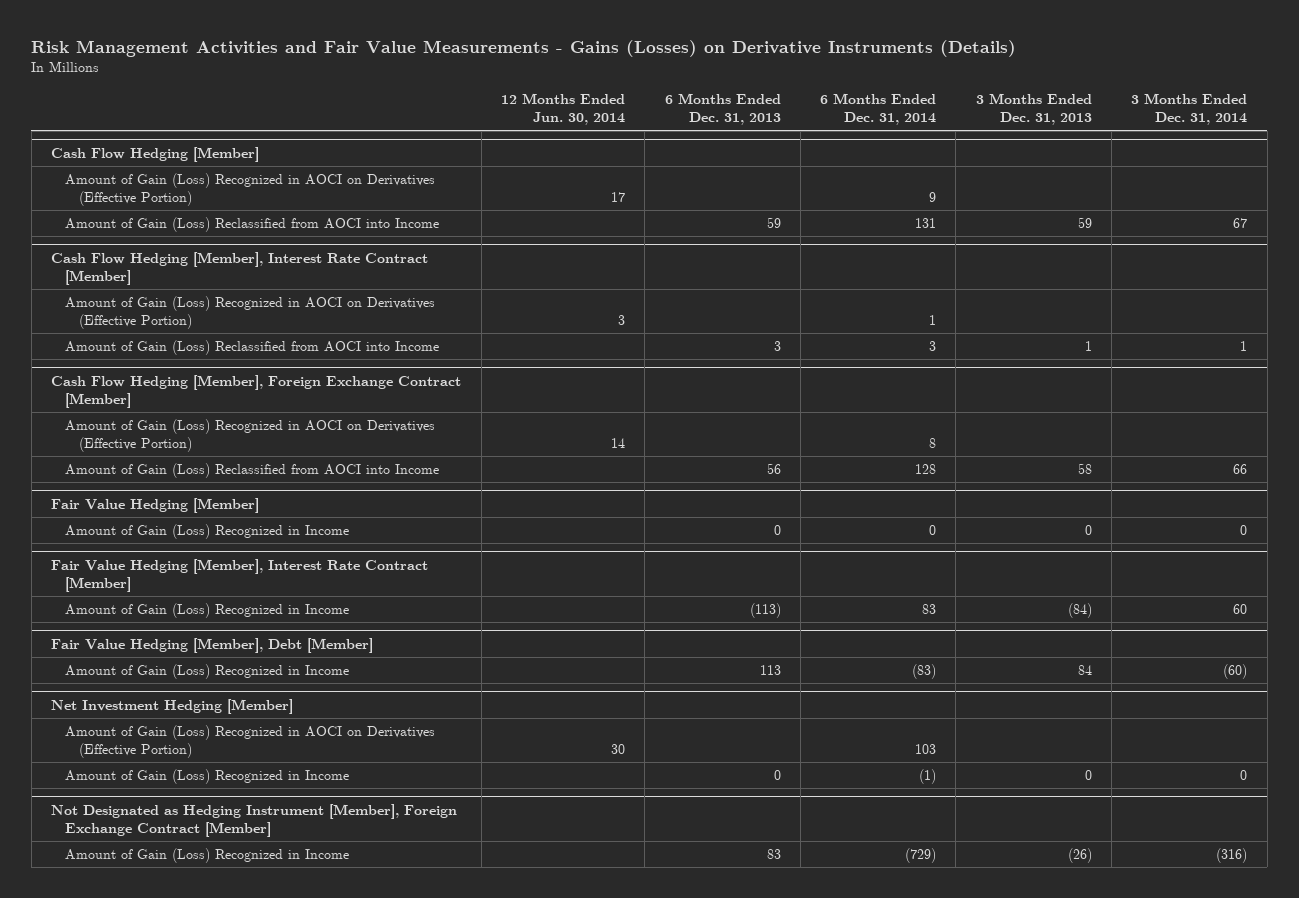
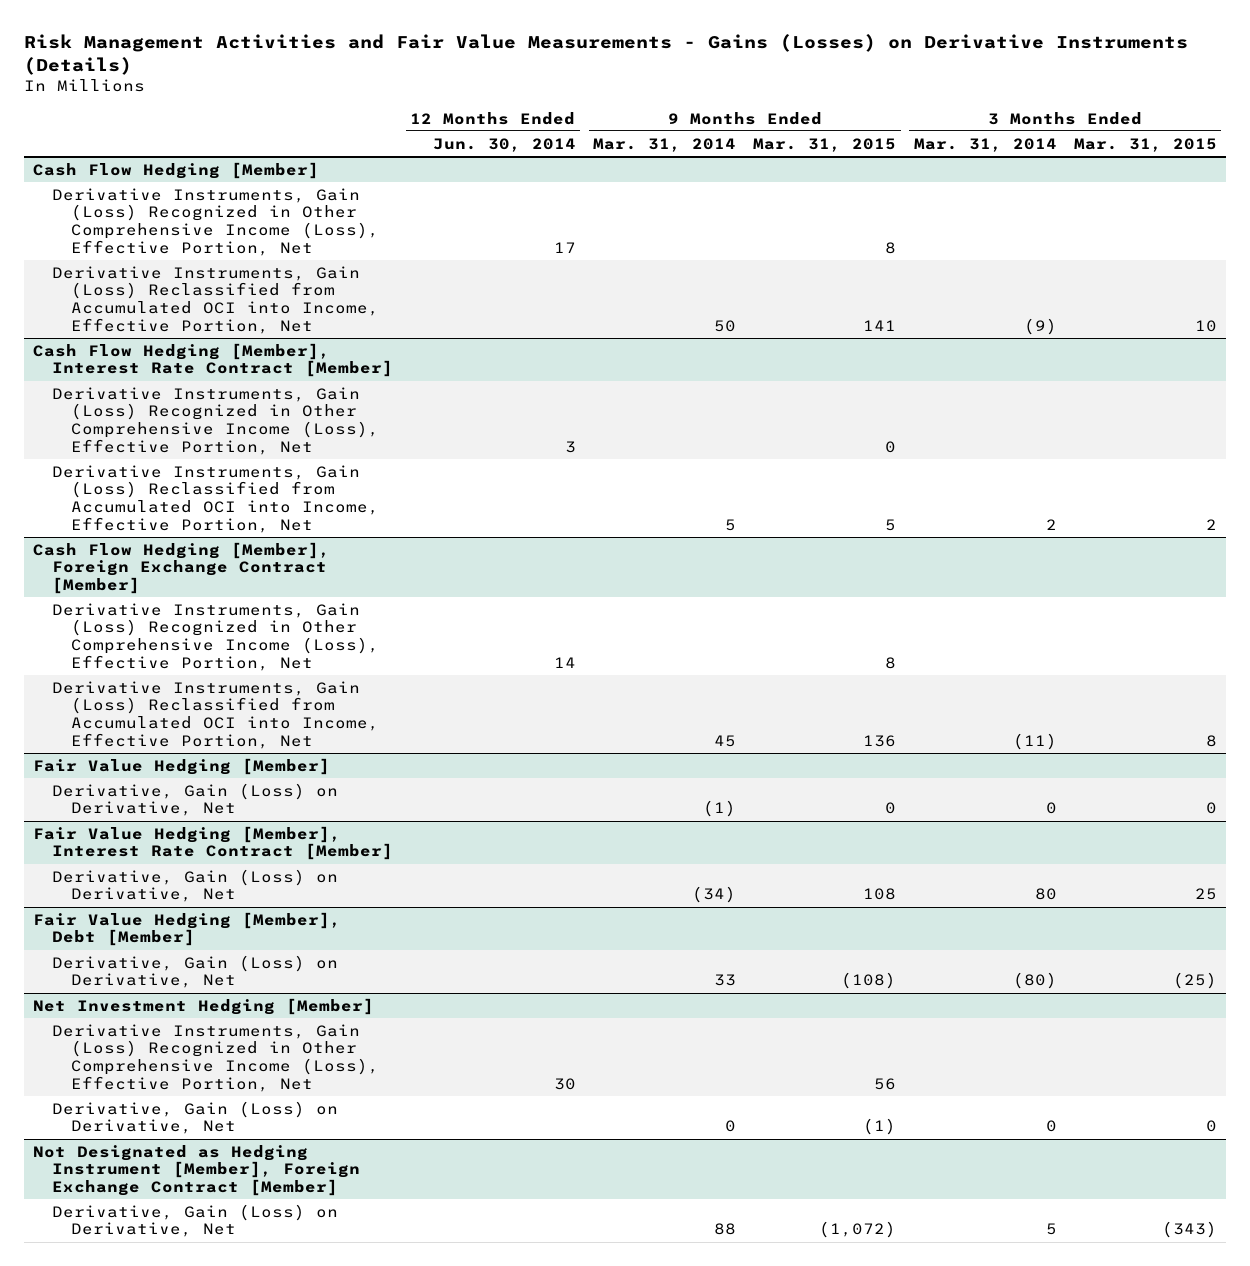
- | 12 Months Ended Jun. 30, 2014 | 6 Months Ended Dec. 31, 2013 | 6 Months Ended Dec. 31, 2014 | 3 Months Ended Dec. 31, 2013 | 3 Months Ended Dec. 31, 2014
+ | 12 Months Ended Jun. 30, 2014 | 9 Months Ended Mar. 31, 2014 | 9 Months Ended Mar. 31, 2015 | 3 Months Ended Mar. 31, 2014 | 3 Months Ended Mar. 31, 2015
@ Cash Flow Hedging [Member]
- Amount of Gain (Loss) Recognized in AOCI on Derivatives (Effective Portion) | 17 | | 9 | |
- Amount of Gain (Loss) Reclassified from AOCI into Income | | 59 | 131 | 59 | 67
+ Derivative Instruments, Gain (Loss) Recognized in Other Comprehensive Income (Loss), Effective Portion, Net | 17 | | 8 | |
+ Derivative Instruments, Gain (Loss) Reclassified from Accumulated OCI into Income, Effective Portion, Net | | 50 | 141 | (9) | 10
@ Cash Flow Hedging [Member], Interest Rate Contract [Member]
- Amount of Gain (Loss) Recognized in AOCI on Derivatives (Effective Portion) | 3 | | 1 | |
- Amount of Gain (Loss) Reclassified from AOCI into Income | | 3 | 3 | 1 | 1
+ Derivative Instruments, Gain (Loss) Recognized in Other Comprehensive Income (Loss), Effective Portion, Net | 3 | | 0 | |
+ Derivative Instruments, Gain (Loss) Reclassified from Accumulated OCI into Income, Effective Portion, Net | | 5 | 5 | 2 | 2
@ Cash Flow Hedging [Member], Foreign Exchange Contract [Member]
- Amount of Gain (Loss) Recognized in AOCI on Derivatives (Effective Portion) | 14 | | 8 | |
- Amount of Gain (Loss) Reclassified from AOCI into Income | | 56 | 128 | 58 | 66
+ Derivative Instruments, Gain (Loss) Recognized in Other Comprehensive Income (Loss), Effective Portion, Net | 14 | | 8 | |
+ Derivative Instruments, Gain (Loss) Reclassified from Accumulated OCI into Income, Effective Portion, Net | | 45 | 136 | (11) | 8
@ Fair Value Hedging [Member]
- Amount of Gain (Loss) Recognized in Income | | 0 | 0 | 0 | 0
+ Derivative, Gain (Loss) on Derivative, Net | | (1) | 0 | 0 | 0
@ Fair Value Hedging [Member], Interest Rate Contract [Member]
- Amount of Gain (Loss) Recognized in Income | | (113) | 83 | (84) | 60
+ Derivative, Gain (Loss) on Derivative, Net | | (34) | 108 | 80 | 25
@ Fair Value Hedging [Member], Debt [Member]
- Amount of Gain (Loss) Recognized in Income | | 113 | (83) | 84 | (60)
+ Derivative, Gain (Loss) on Derivative, Net | | 33 | (108) | (80) | (25)
@ Net Investment Hedging [Member]
- Amount of Gain (Loss) Recognized in AOCI on Derivatives (Effective Portion) | 30 | | 103 | |
- Amount of Gain (Loss) Recognized in Income | | 0 | (1) | 0 | 0
+ Derivative Instruments, Gain (Loss) Recognized in Other Comprehensive Income (Loss), Effective Portion, Net | 30 | | 56 | |
+ Derivative, Gain (Loss) on Derivative, Net | | 0 | (1) | 0 | 0
@ Not Designated as Hedging Instrument [Member], Foreign Exchange Contract [Member]
- Amount of Gain (Loss) Recognized in Income | | 83 | (729) | (26) | (316)
+ Derivative, Gain (Loss) on Derivative, Net | | 88 | (1,072) | 5 | (343)

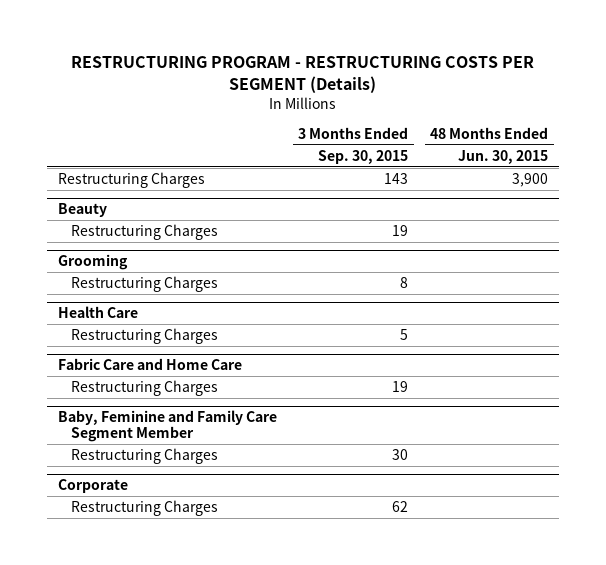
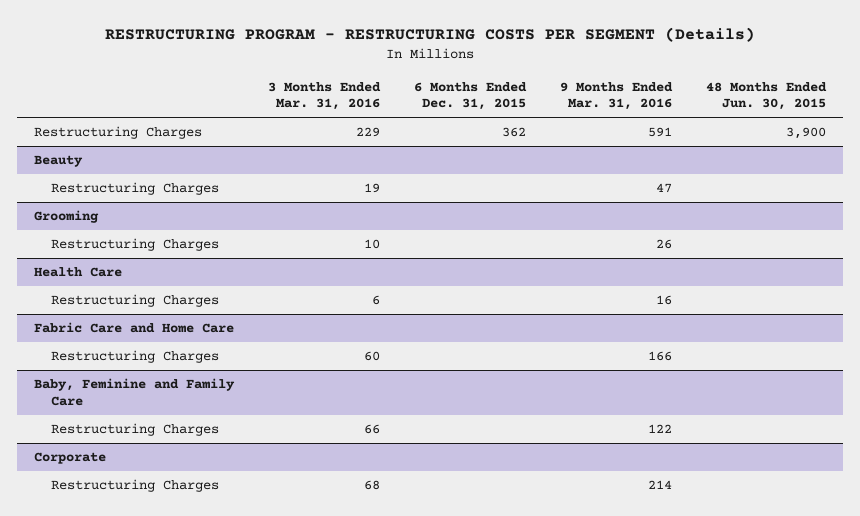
- | 3 Months Ended Sep. 30, 2015 | 48 Months Ended Jun. 30, 2015
+ | 3 Months Ended Mar. 31, 2016 | 6 Months Ended Dec. 31, 2015 | 9 Months Ended Mar. 31, 2016 | 48 Months Ended Jun. 30, 2015
- Baby, Feminine and Family Care Segment Member
+ Baby, Feminine and Family Care

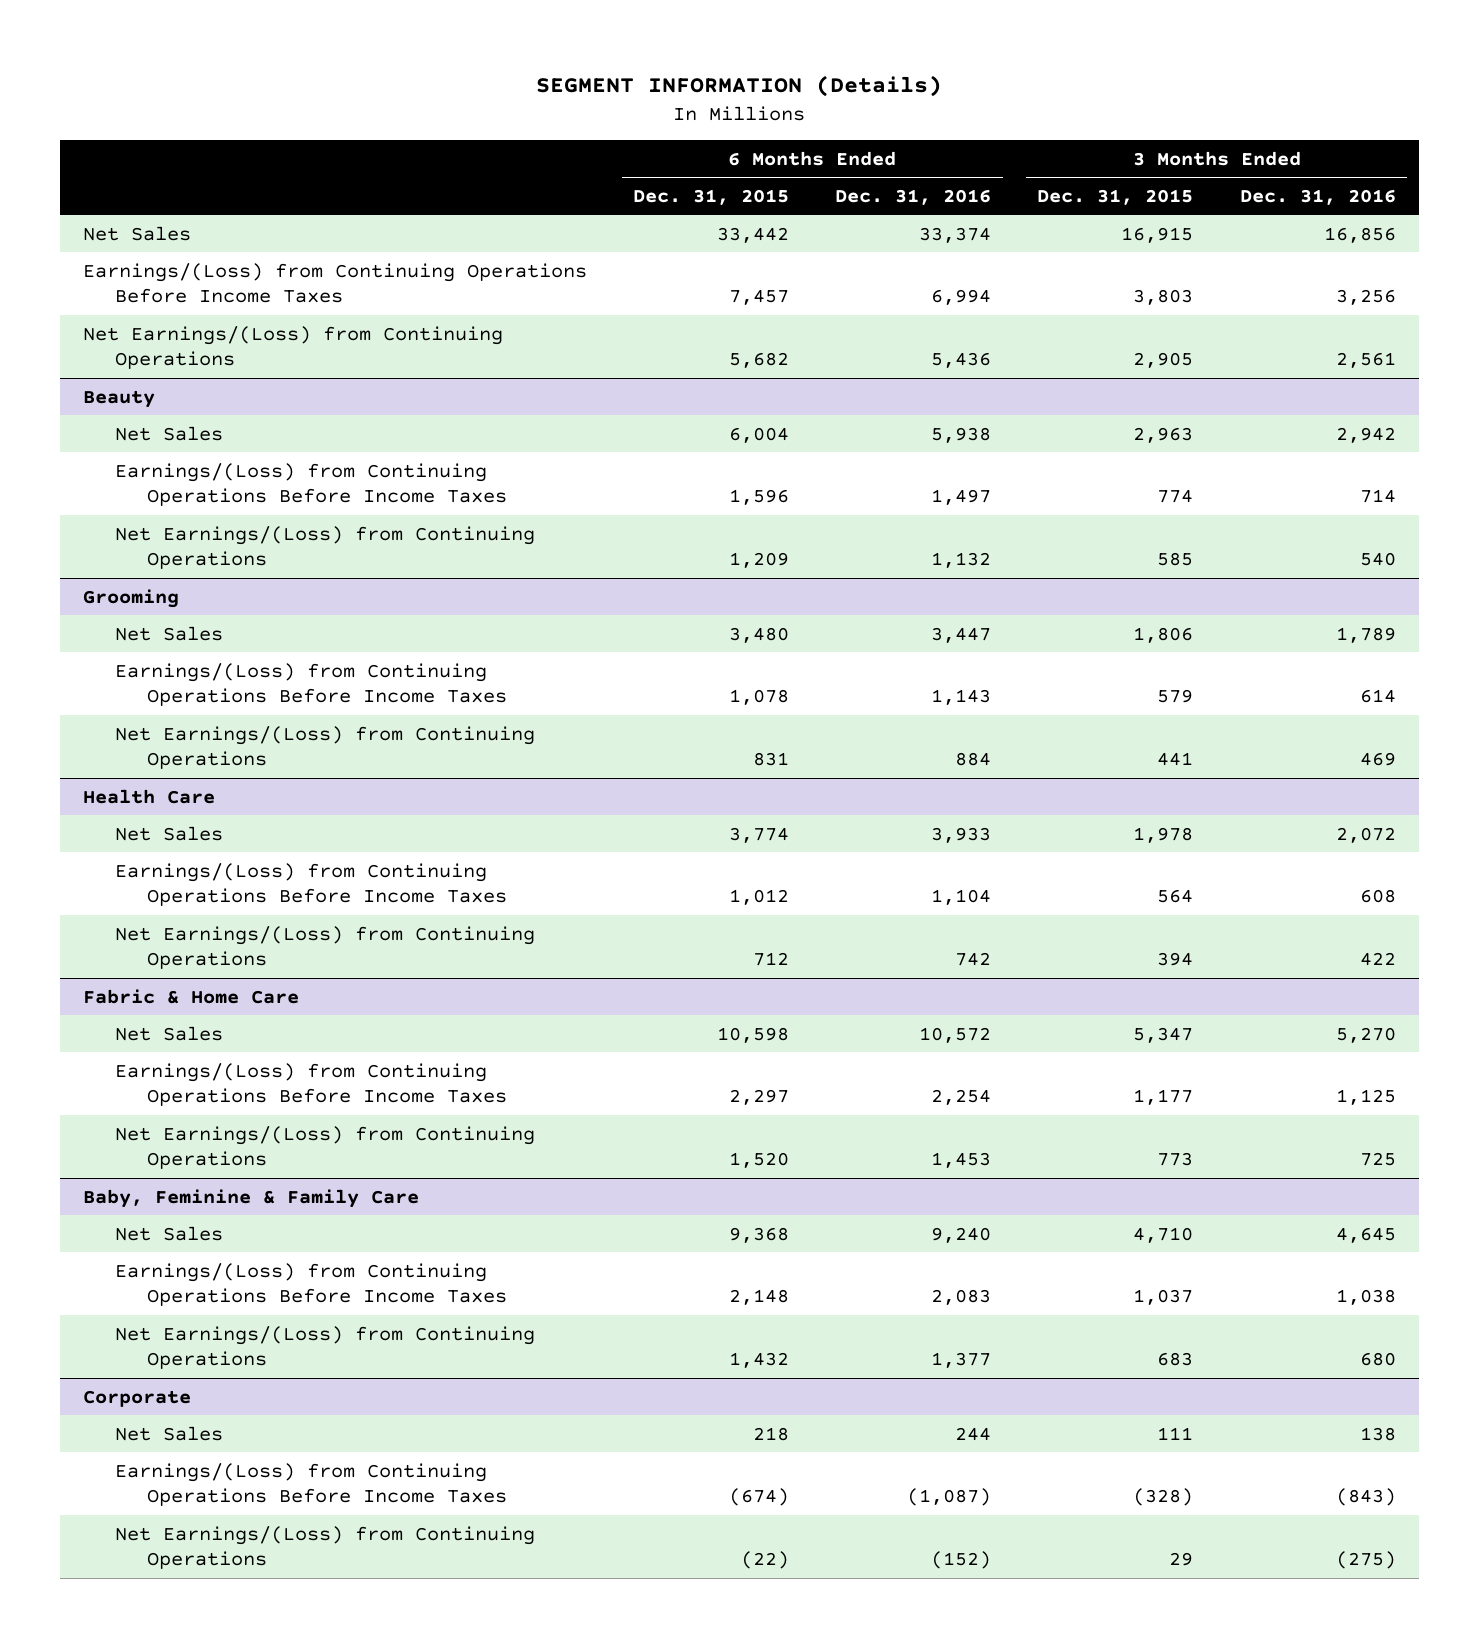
- RESTRUCTURING PROGRAM - RESTRUCTURING COSTS PER SEGMENT (Details)
+ SEGMENT INFORMATION (Details)
- | 3 Months Ended Mar. 31, 2016 | 6 Months Ended Dec. 31, 2015 | 9 Months Ended Mar. 31, 2016 | 48 Months Ended Jun. 30, 2015
+ | 6 Months Ended Dec. 31, 2015 | 6 Months Ended Dec. 31, 2016 | 3 Months Ended Dec. 31, 2015 | 3 Months Ended Dec. 31, 2016
- Restructuring Charges | 229 | 362 | 591 | 3,900
+ Net Sales | 33,442 | 33,374 | 16,915 | 16,856
+ Earnings/(Loss) from Continuing Operations Before Income Taxes | 7,457 | 6,994 | 3,803 | 3,256
+ Net Earnings/(Loss) from Continuing Operations | 5,682 | 5,436 | 2,905 | 2,561
@ Beauty
- Restructuring Charges | 19 | | 47 |
+ Net Sales | 6,004 | 5,938 | 2,963 | 2,942
+ Earnings/(Loss) from Continuing Operations Before Income Taxes | 1,596 | 1,497 | 774 | 714
+ Net Earnings/(Loss) from Continuing Operations | 1,209 | 1,132 | 585 | 540
@ Grooming
- Restructuring Charges | 10 | | 26 |
+ Net Sales | 3,480 | 3,447 | 1,806 | 1,789
+ Earnings/(Loss) from Continuing Operations Before Income Taxes | 1,078 | 1,143 | 579 | 614
+ Net Earnings/(Loss) from Continuing Operations | 831 | 884 | 441 | 469
@ Health Care
- Restructuring Charges | 6 | | 16 |
- Fabric Care and Home Care
- Restructuring Charges | 60 | | 166 |
- Baby, Feminine and Family Care
- Restructuring Charges | 66 | | 122 |
@ Health Care
+ Net Sales | 3,774 | 3,933 | 1,978 | 2,072
+ Earnings/(Loss) from Continuing Operations Before Income Taxes | 1,012 | 1,104 | 564 | 608
+ Net Earnings/(Loss) from Continuing Operations | 712 | 742 | 394 | 422
+ Fabric & Home Care
+ Net Sales | 10,598 | 10,572 | 5,347 | 5,270
+ Earnings/(Loss) from Continuing Operations Before Income Taxes | 2,297 | 2,254 | 1,177 | 1,125
+ Net Earnings/(Loss) from Continuing Operations | 1,520 | 1,453 | 773 | 725
+ Baby, Feminine & Family Care
+ Net Sales | 9,368 | 9,240 | 4,710 | 4,645
+ Earnings/(Loss) from Continuing Operations Before Income Taxes | 2,148 | 2,083 | 1,037 | 1,038
+ Net Earnings/(Loss) from Continuing Operations | 1,432 | 1,377 | 683 | 680
@ Corporate
- Restructuring Charges | 68 | | 214 |
+ Net Sales | 218 | 244 | 111 | 138
+ Earnings/(Loss) from Continuing Operations Before Income Taxes | (674) | (1,087) | (328) | (843)
+ Net Earnings/(Loss) from Continuing Operations | (22) | (152) | 29 | (275)

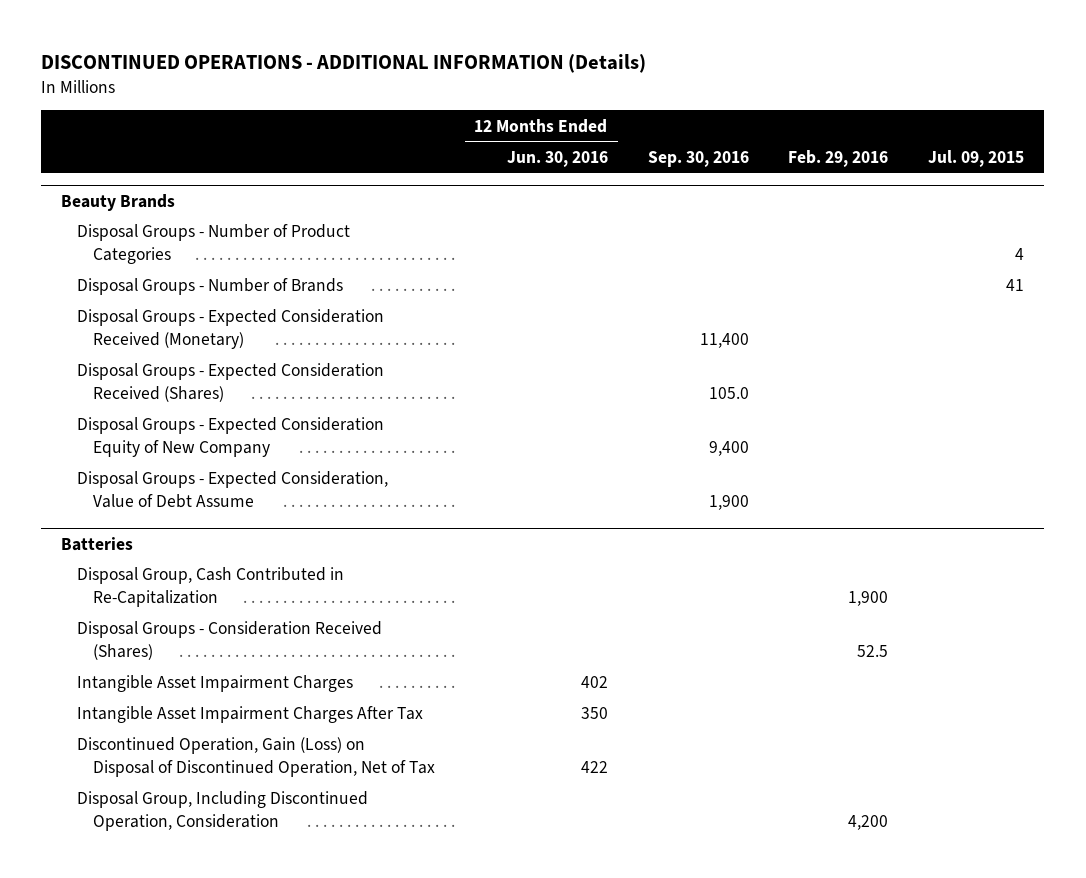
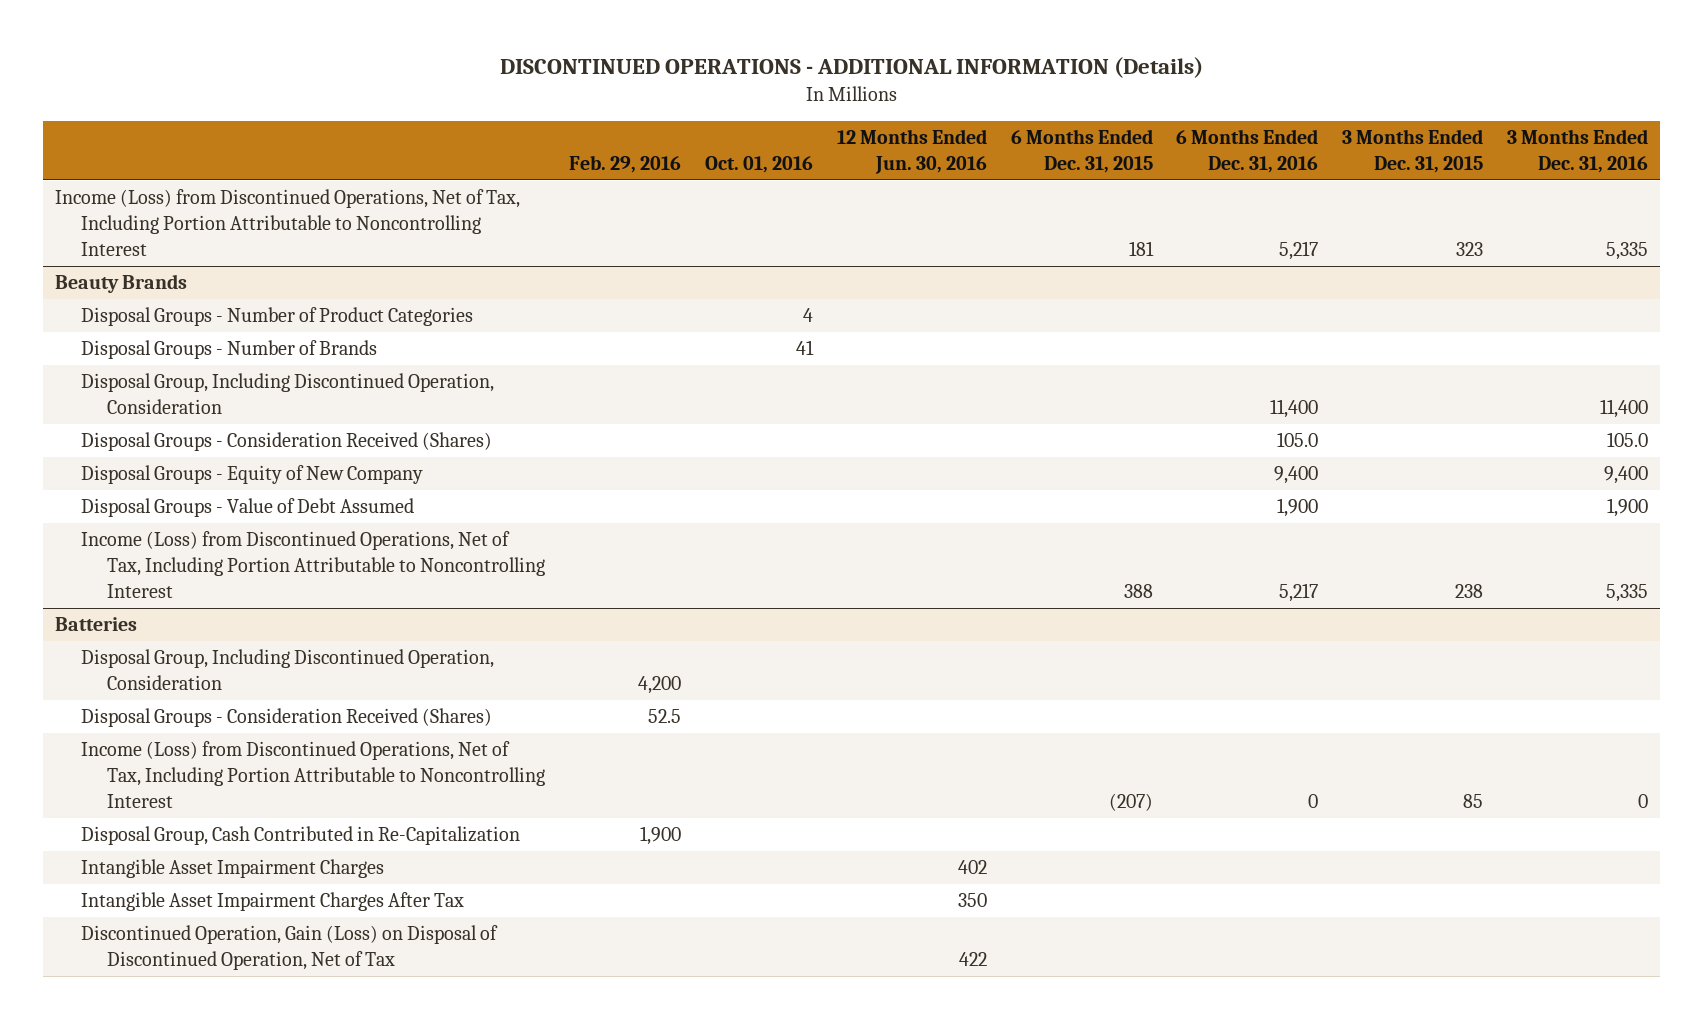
- | 12 Months Ended Jun. 30, 2016 | Sep. 30, 2016 | Feb. 29, 2016 | Jul. 09, 2015
+ | Feb. 29, 2016 | Oct. 01, 2016 | 12 Months Ended Jun. 30, 2016 | 6 Months Ended Dec. 31, 2015 | 6 Months Ended Dec. 31, 2016 | 3 Months Ended Dec. 31, 2015 | 3 Months Ended Dec. 31, 2016
+ Income (Loss) from Discontinued Operations, Net of Tax, Including Portion Attributable to Noncontrolling Interest | | | | 181 | 5,217 | 323 | 5,335
@ Beauty Brands
- Disposal Groups - Expected Consideration Received (Monetary) | | 11,400 | |
- Disposal Groups - Expected Consideration Received (Shares) | | 105.0 | |
- Disposal Groups - Expected Consideration Equity of New Company | | 9,400 | |
- Disposal Groups - Expected Consideration, Value of Debt Assume | | 1,900 | |
+ Disposal Group, Including Discontinued Operation, Consideration | | | | | 11,400 | | 11,400
+ Disposal Groups - Consideration Received (Shares) | | | | | 105.0 | | 105.0
+ Disposal Groups - Equity of New Company | | | | | 9,400 | | 9,400
+ Disposal Groups - Value of Debt Assumed | | | | | 1,900 | | 1,900
+ Income (Loss) from Discontinued Operations, Net of Tax, Including Portion Attributable to Noncontrolling Interest | | | | 388 | 5,217 | 238 | 5,335
@ Batteries
moved up: Disposal Group, Including Discontinued Operation, Consideration | 4,200 | | | | | |
+ Income (Loss) from Discontinued Operations, Net of Tax, Including Portion Attributable to Noncontrolling Interest | | | | (207) | 0 | 85 | 0
moved down: Disposal Group, Cash Contributed in Re-Capitalization | 1,900 | | | | | |

